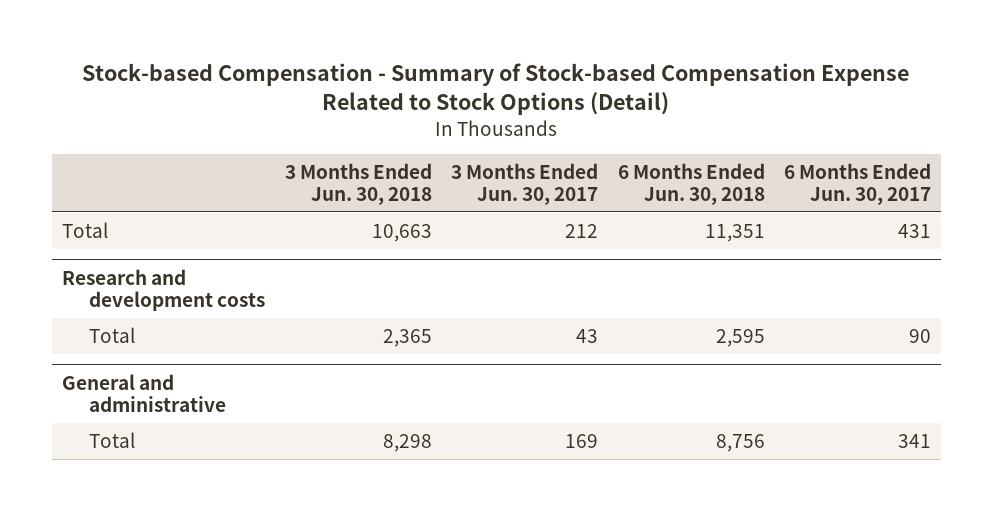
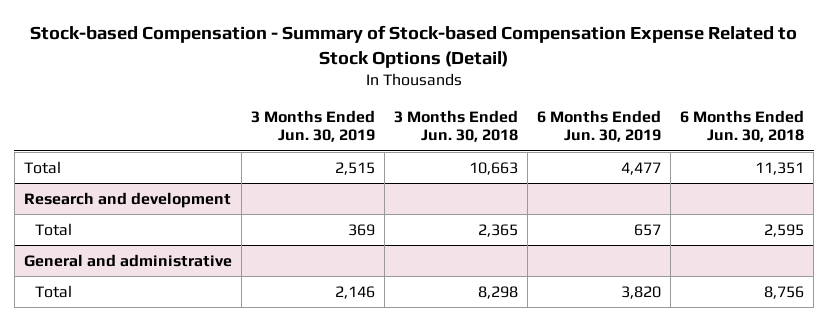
- | 3 Months Ended Jun. 30, 2018 | 3 Months Ended Jun. 30, 2017 | 6 Months Ended Jun. 30, 2018 | 6 Months Ended Jun. 30, 2017
+ | 3 Months Ended Jun. 30, 2019 | 3 Months Ended Jun. 30, 2018 | 6 Months Ended Jun. 30, 2019 | 6 Months Ended Jun. 30, 2018
- Research and development costs
+ Research and development

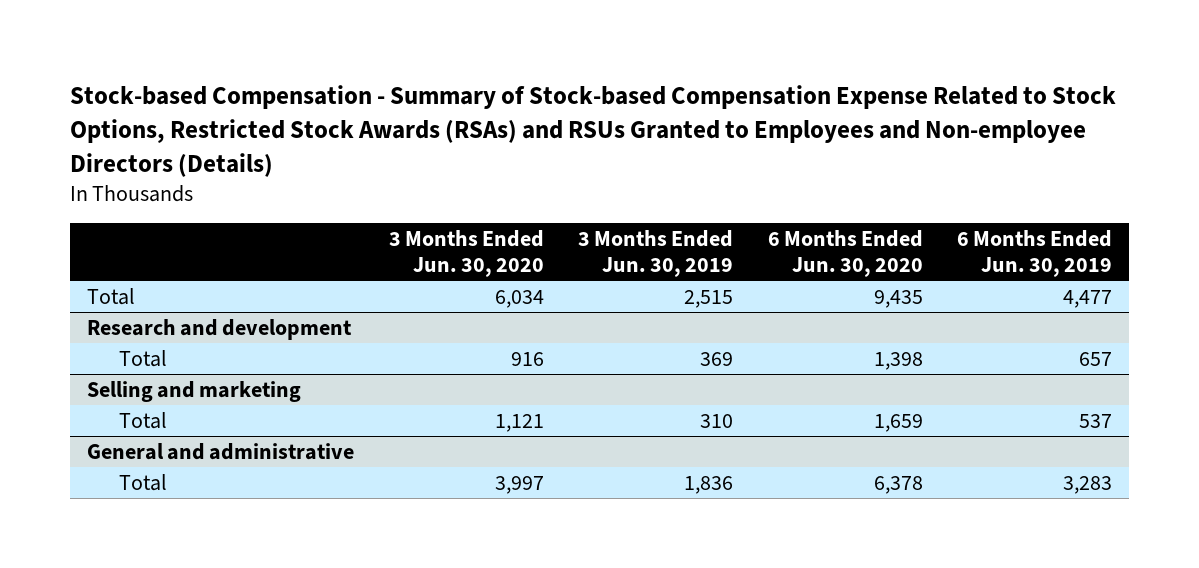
- Stock-based Compensation - Summary of Stock-based Compensation Expense Related to Stock Options (Detail)
+ Stock-based Compensation - Summary of Stock-based Compensation Expense Related to Stock Options, Restricted Stock Awards (RSAs) and RSUs Granted to Employees and Non-employee Directors (Details)
- | 3 Months Ended Jun. 30, 2019 | 3 Months Ended Jun. 30, 2018 | 6 Months Ended Jun. 30, 2019 | 6 Months Ended Jun. 30, 2018
+ | 3 Months Ended Jun. 30, 2020 | 3 Months Ended Jun. 30, 2019 | 6 Months Ended Jun. 30, 2020 | 6 Months Ended Jun. 30, 2019
+ Selling and marketing
+ Total | 1,121 | 310 | 1,659 | 537
@ General and administrative
- Total | 2,146 | 8,298 | 3,820 | 8,756
+ Total | 3,997 | 1,836 | 6,378 | 3,283

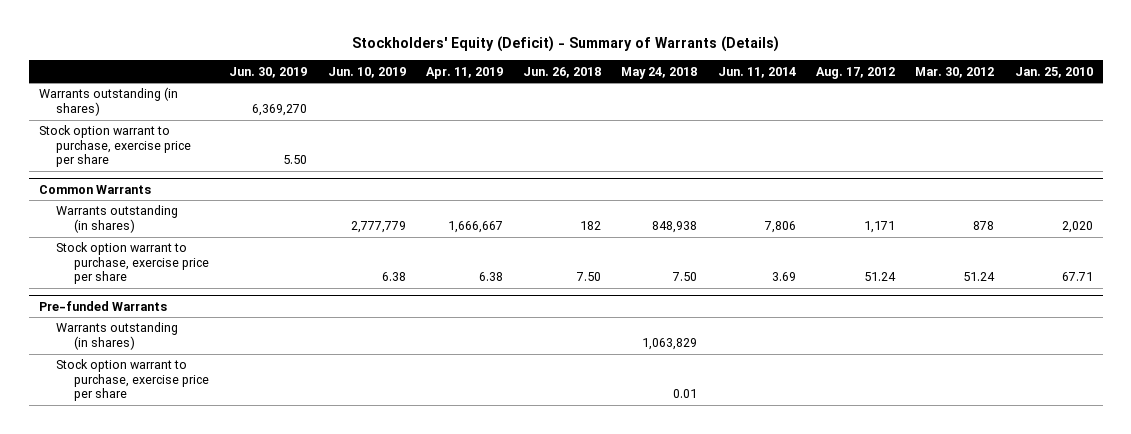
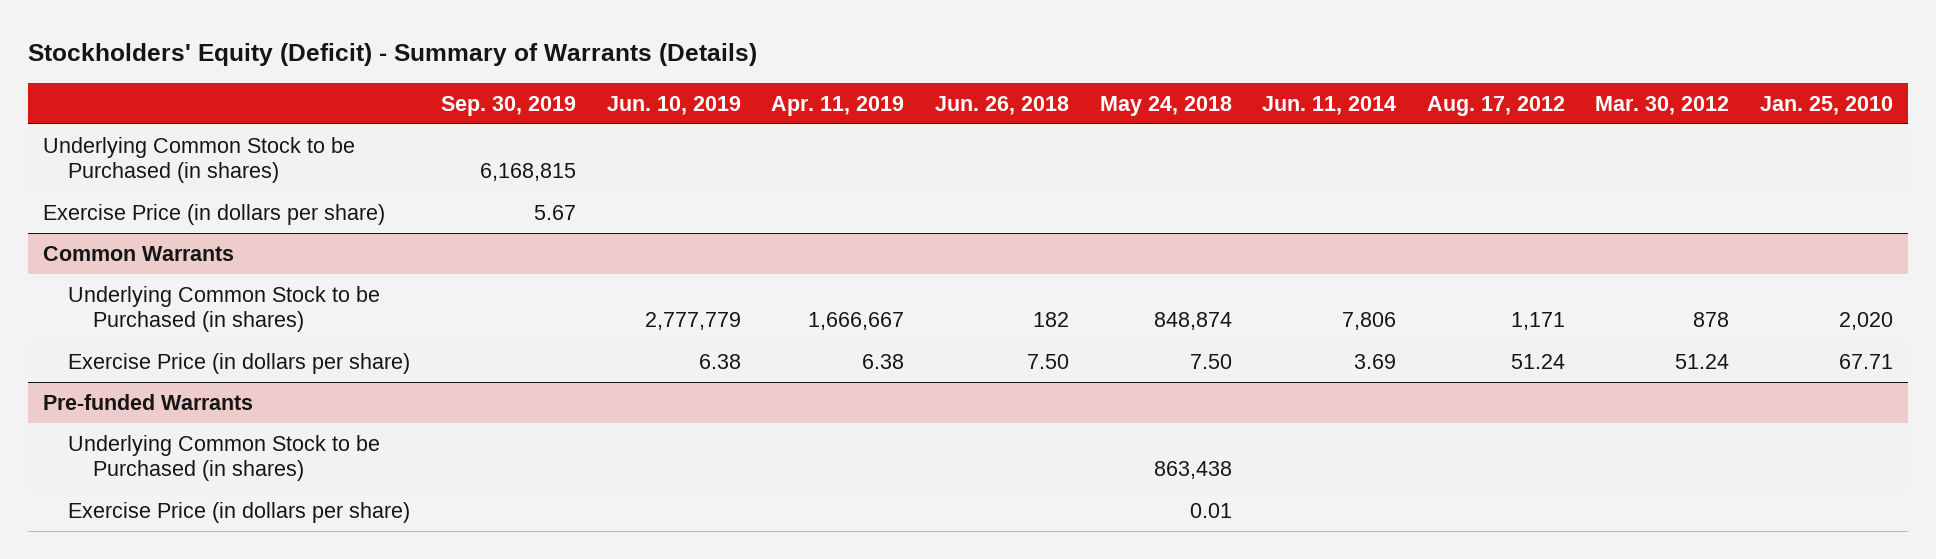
- | Jun. 30, 2019 | Jun. 10, 2019 | Apr. 11, 2019 | Jun. 26, 2018 | May 24, 2018 | Jun. 11, 2014 | Aug. 17, 2012 | Mar. 30, 2012 | Jan. 25, 2010
+ | Sep. 30, 2019 | Jun. 10, 2019 | Apr. 11, 2019 | Jun. 26, 2018 | May 24, 2018 | Jun. 11, 2014 | Aug. 17, 2012 | Mar. 30, 2012 | Jan. 25, 2010
- Warrants outstanding (in shares) | 6,369,270 | | | | | | | |
- Stock option warrant to purchase, exercise price per share | 5.50 | | | | | | | |
+ Underlying Common Stock to be Purchased (in shares) | 6,168,815 | | | | | | | |
+ Exercise Price (in dollars per share) | 5.67 | | | | | | | |
@ Common Warrants
- Warrants outstanding (in shares) | | 2,777,779 | 1,666,667 | 182 | 848,938 | 7,806 | 1,171 | 878 | 2,020
- Stock option warrant to purchase, exercise price per share | | 6.38 | 6.38 | 7.50 | 7.50 | 3.69 | 51.24 | 51.24 | 67.71
+ Underlying Common Stock to be Purchased (in shares) | | 2,777,779 | 1,666,667 | 182 | 848,874 | 7,806 | 1,171 | 878 | 2,020
+ Exercise Price (in dollars per share) | | 6.38 | 6.38 | 7.50 | 7.50 | 3.69 | 51.24 | 51.24 | 67.71
@ Pre-funded Warrants
- Warrants outstanding (in shares) | | | | | 1,063,829 | | | |
- Stock option warrant to purchase, exercise price per share | | | | | 0.01 | | | |
+ Underlying Common Stock to be Purchased (in shares) | | | | | 863,438 | | | |
+ Exercise Price (in dollars per share) | | | | | 0.01 | | | |

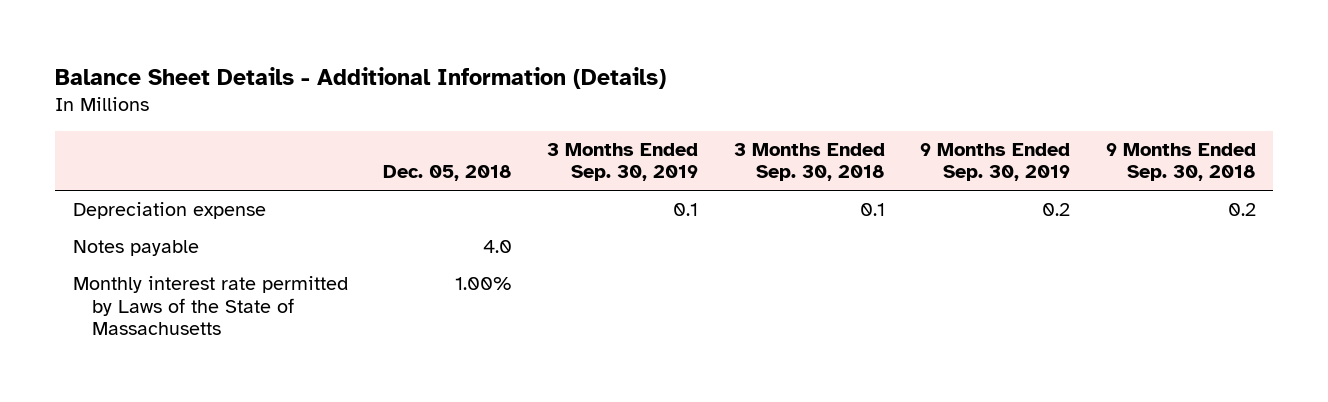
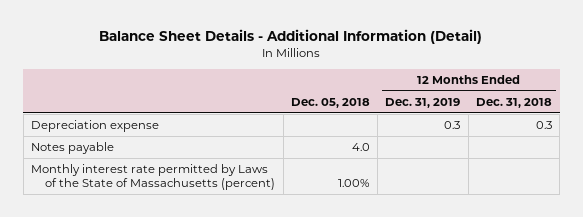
- Balance Sheet Details - Additional Information (Details)
+ Balance Sheet Details - Additional Information (Detail)
- | Dec. 05, 2018 | 3 Months Ended Sep. 30, 2019 | 3 Months Ended Sep. 30, 2018 | 9 Months Ended Sep. 30, 2019 | 9 Months Ended Sep. 30, 2018
+ | Dec. 05, 2018 | 12 Months Ended Dec. 31, 2019 | 12 Months Ended Dec. 31, 2018
- Monthly interest rate permitted by Laws of the State of Massachusetts | 1.00% | | | |
+ Monthly interest rate permitted by Laws of the State of Massachusetts (percent) | 1.00% | |

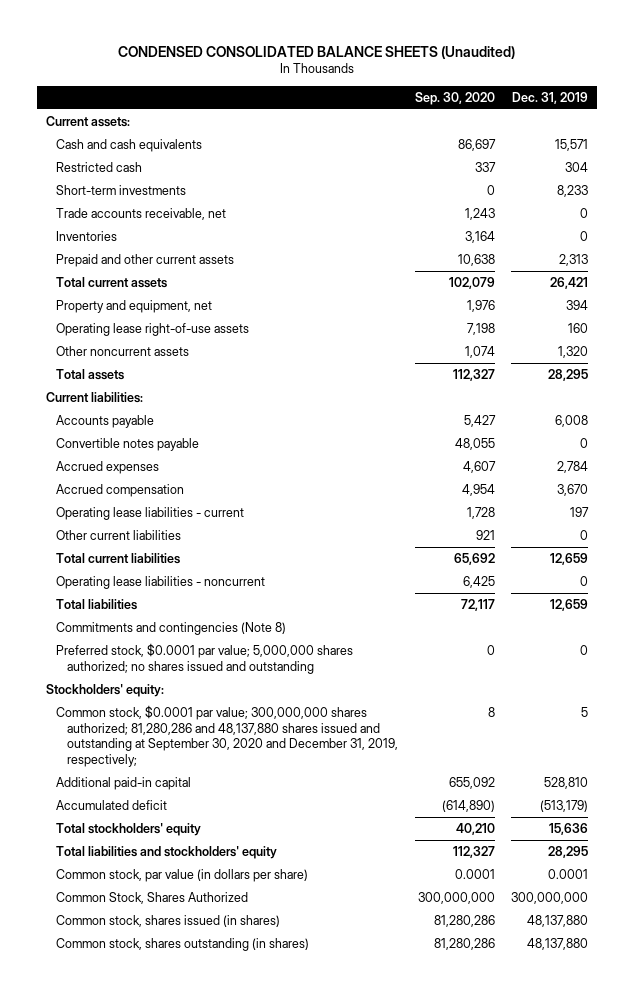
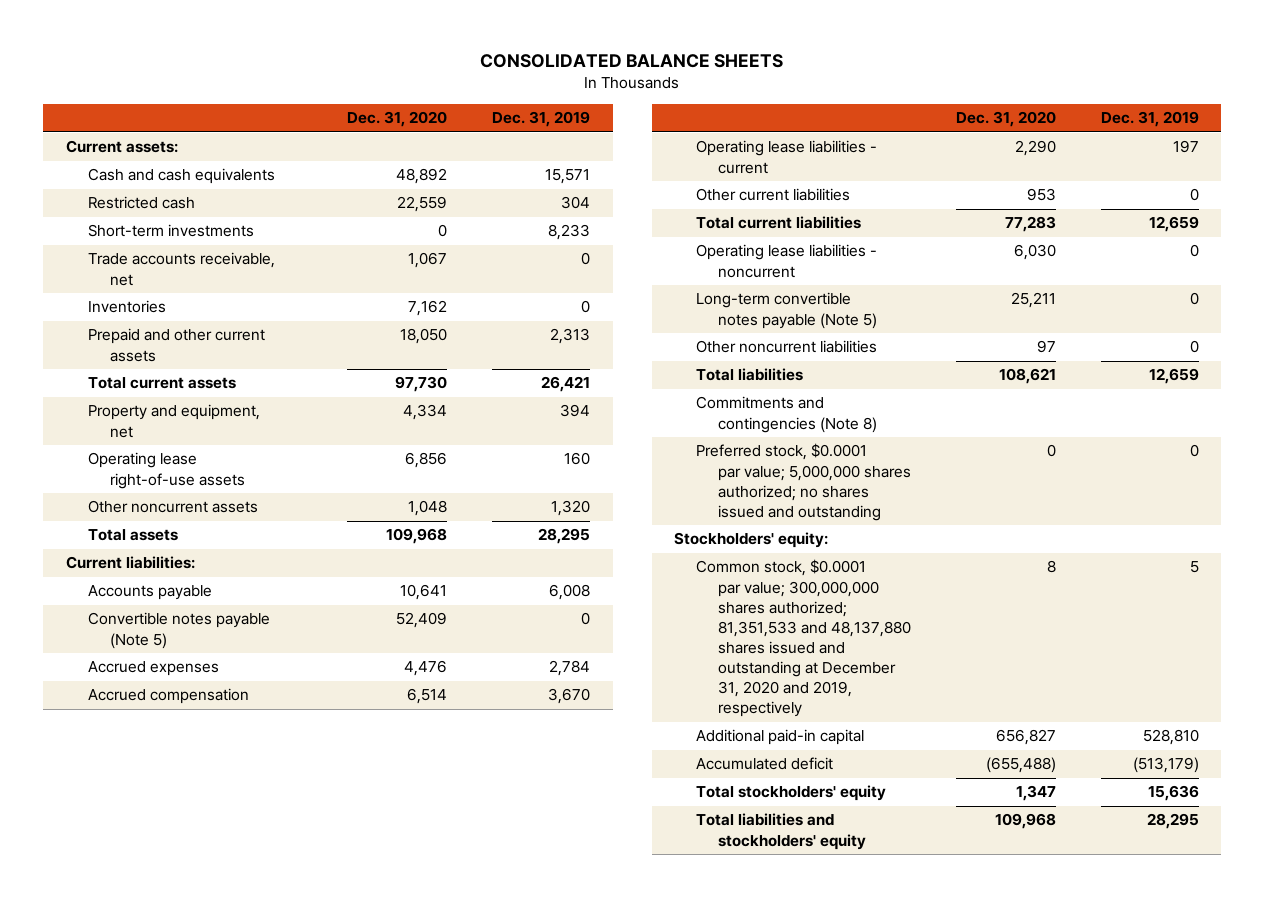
- CONDENSED CONSOLIDATED BALANCE SHEETS (Unaudited)
+ CONSOLIDATED BALANCE SHEETS
- | Sep. 30, 2020 | Dec. 31, 2019
+ | Dec. 31, 2020 | Dec. 31, 2019
- Convertible notes payable | 48,055 | 0
+ Convertible notes payable (Note 5) | 52,409 | 0
+ Long-term convertible notes payable (Note 5) | 25,211 | 0
+ Other noncurrent liabilities | 97 | 0
- Common stock, $0.0001 par value; 300,000,000 shares authorized; 81,280,286 and 48,137,880 shares issued and outstanding at September 30, 2020 and December 31, 2019, respectively; | 8 | 5
+ Common stock, $0.0001 par value; 300,000,000 shares authorized; 81,351,533 and 48,137,880 shares issued and outstanding at December 31, 2020 and 2019, respectively | 8 | 5
- Common stock, par value (in dollars per share) | 0.0001 | 0.0001
- Common Stock, Shares Authorized | 300,000,000 | 300,000,000
- Common stock, shares issued (in shares) | 81,280,286 | 48,137,880
- Common stock, shares outstanding (in shares) | 81,280,286 | 48,137,880

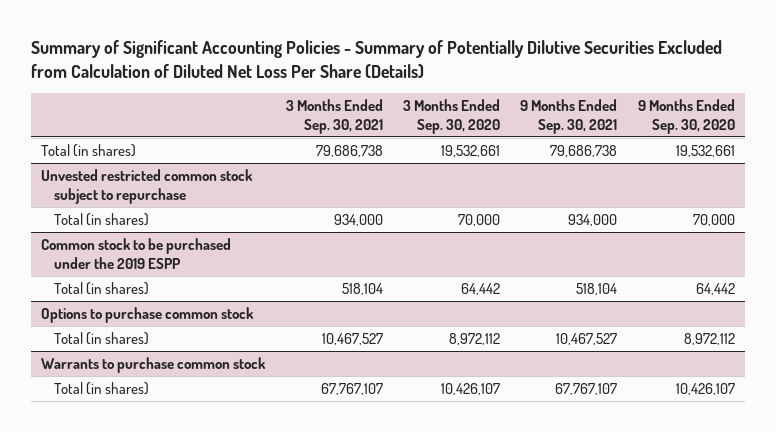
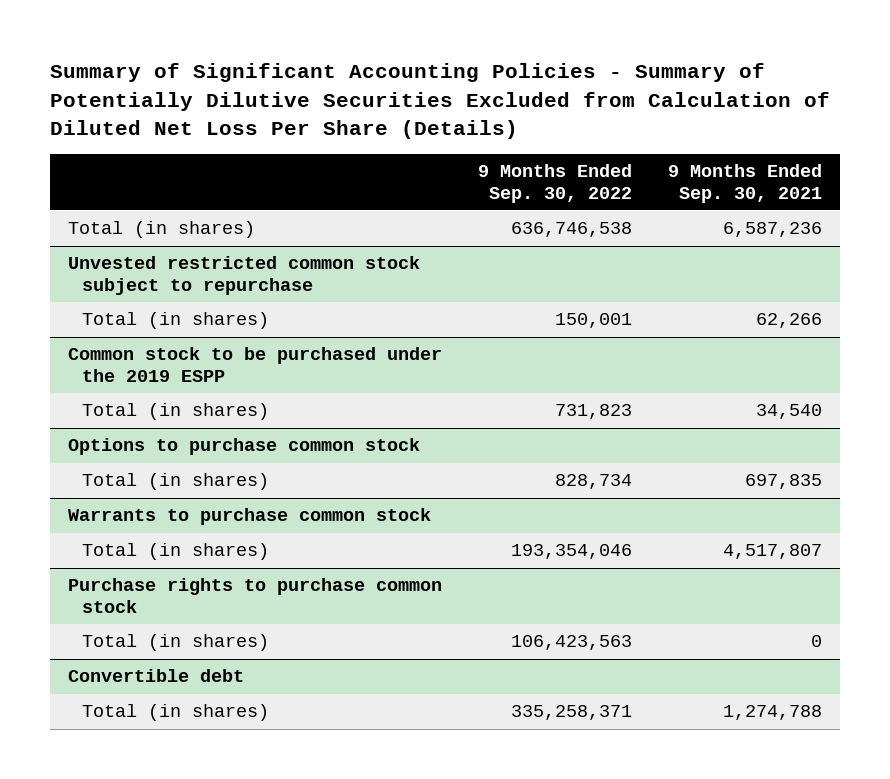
- | 3 Months Ended Sep. 30, 2021 | 3 Months Ended Sep. 30, 2020 | 9 Months Ended Sep. 30, 2021 | 9 Months Ended Sep. 30, 2020
+ | 9 Months Ended Sep. 30, 2022 | 9 Months Ended Sep. 30, 2021
- Total (in shares) | 79,686,738 | 19,532,661 | 79,686,738 | 19,532,661
+ Total (in shares) | 636,746,538 | 6,587,236
@ Unvested restricted common stock subject to repurchase
- Total (in shares) | 934,000 | 70,000 | 934,000 | 70,000
+ Total (in shares) | 150,001 | 62,266
@ Common stock to be purchased under the 2019 ESPP
- Total (in shares) | 518,104 | 64,442 | 518,104 | 64,442
+ Total (in shares) | 731,823 | 34,540
@ Options to purchase common stock
- Total (in shares) | 10,467,527 | 8,972,112 | 10,467,527 | 8,972,112
+ Total (in shares) | 828,734 | 697,835
@ Warrants to purchase common stock
- Total (in shares) | 67,767,107 | 10,426,107 | 67,767,107 | 10,426,107
+ Total (in shares) | 193,354,046 | 4,517,807
+ Purchase rights to purchase common stock
+ Total (in shares) | 106,423,563 | 0
+ Convertible debt
+ Total (in shares) | 335,258,371 | 1,274,788

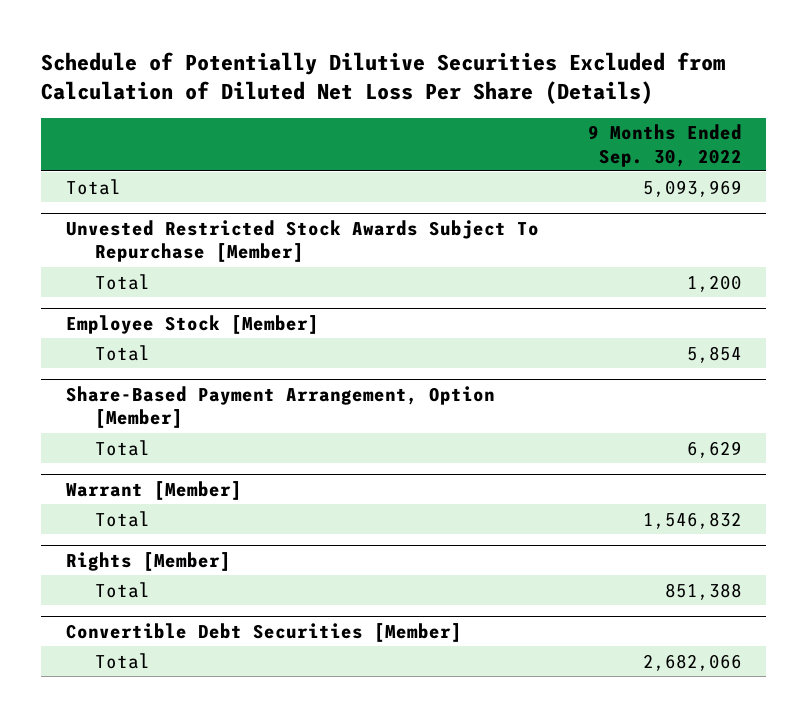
- Summary of Significant Accounting Policies - Summary of Potentially Dilutive Securities Excluded from Calculation of Diluted Net Loss Per Share (Details)
+ Schedule of Potentially Dilutive Securities Excluded from Calculation of Diluted Net Loss Per Share (Details)
- | 9 Months Ended Sep. 30, 2022 | 9 Months Ended Sep. 30, 2021
+ | 9 Months Ended Sep. 30, 2022
- Total (in shares) | 636,746,538 | 6,587,236
- Unvested restricted common stock subject to repurchase
- Total (in shares) | 150,001 | 62,266
- Common stock to be purchased under the 2019 ESPP
- Total (in shares) | 731,823 | 34,540
- Options to purchase common stock
- Total (in shares) | 828,734 | 697,835
- Warrants to purchase common stock
- Total (in shares) | 193,354,046 | 4,517,807
- Purchase rights to purchase common stock
- Total (in shares) | 106,423,563 | 0
- Convertible debt
- Total (in shares) | 335,258,371 | 1,274,788
+ Total | 5,093,969
+ Unvested Restricted Stock Awards Subject To Repurchase [Member]
+ Total | 1,200
+ Employee Stock [Member]
+ Total | 5,854
+ Share-Based Payment Arrangement, Option [Member]
+ Total | 6,629
+ Warrant [Member]
+ Total | 1,546,832
+ Rights [Member]
+ Total | 851,388
+ Convertible Debt Securities [Member]
+ Total | 2,682,066

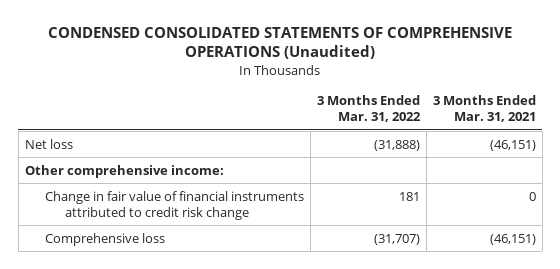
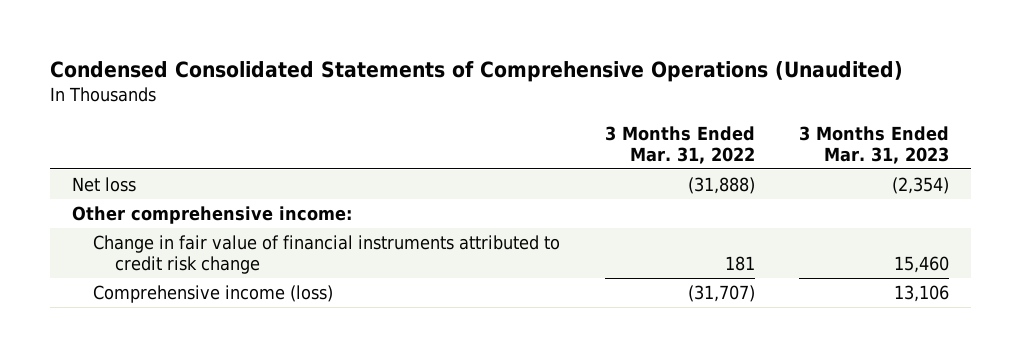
- CONDENSED CONSOLIDATED STATEMENTS OF COMPREHENSIVE OPERATIONS (Unaudited)
+ Condensed Consolidated Statements of Comprehensive Operations (Unaudited)
- | 3 Months Ended Mar. 31, 2022 | 3 Months Ended Mar. 31, 2021
+ | 3 Months Ended Mar. 31, 2022 | 3 Months Ended Mar. 31, 2023
- Comprehensive loss | (31,707) | (46,151)
+ Comprehensive income (loss) | (31,707) | 13,106

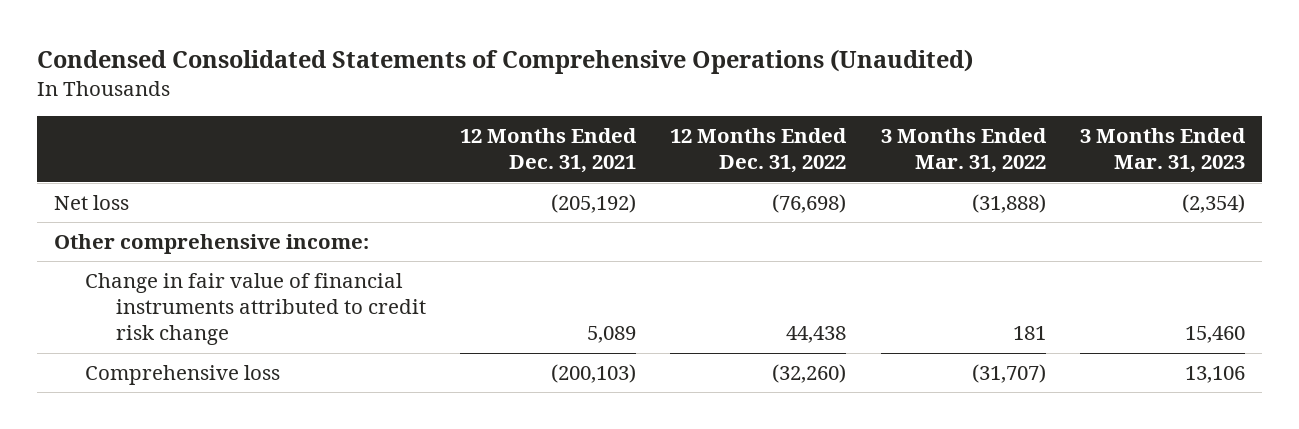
- | 3 Months Ended Mar. 31, 2022 | 3 Months Ended Mar. 31, 2023
+ | 12 Months Ended Dec. 31, 2021 | 12 Months Ended Dec. 31, 2022 | 3 Months Ended Mar. 31, 2022 | 3 Months Ended Mar. 31, 2023
- Comprehensive income (loss) | (31,707) | 13,106
+ Comprehensive loss | (200,103) | (32,260) | (31,707) | 13,106

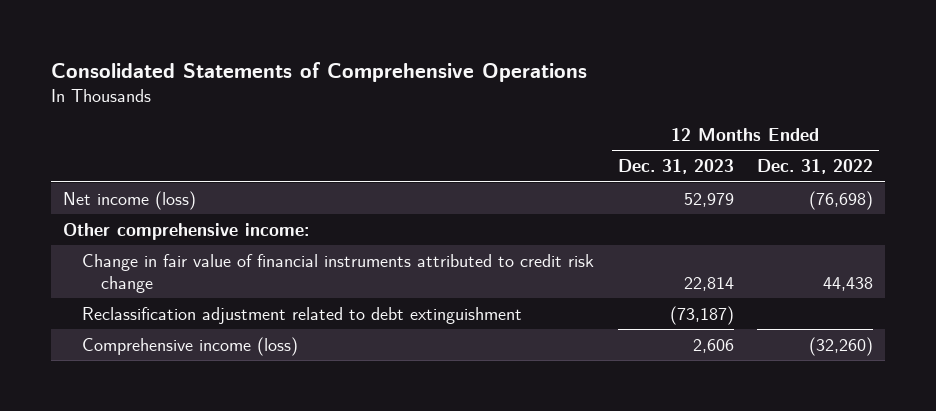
- Condensed Consolidated Statements of Comprehensive Operations (Unaudited)
+ Consolidated Statements of Comprehensive Operations
- | 12 Months Ended Dec. 31, 2021 | 12 Months Ended Dec. 31, 2022 | 3 Months Ended Mar. 31, 2022 | 3 Months Ended Mar. 31, 2023
+ | 12 Months Ended Dec. 31, 2023 | 12 Months Ended Dec. 31, 2022
- Net loss | (205,192) | (76,698) | (31,888) | (2,354)
+ Net income (loss) | 52,979 | (76,698)
- Comprehensive loss | (200,103) | (32,260) | (31,707) | 13,106
+ Reclassification adjustment related to debt extinguishment | (73,187) |
+ Comprehensive income (loss) | 2,606 | (32,260)

